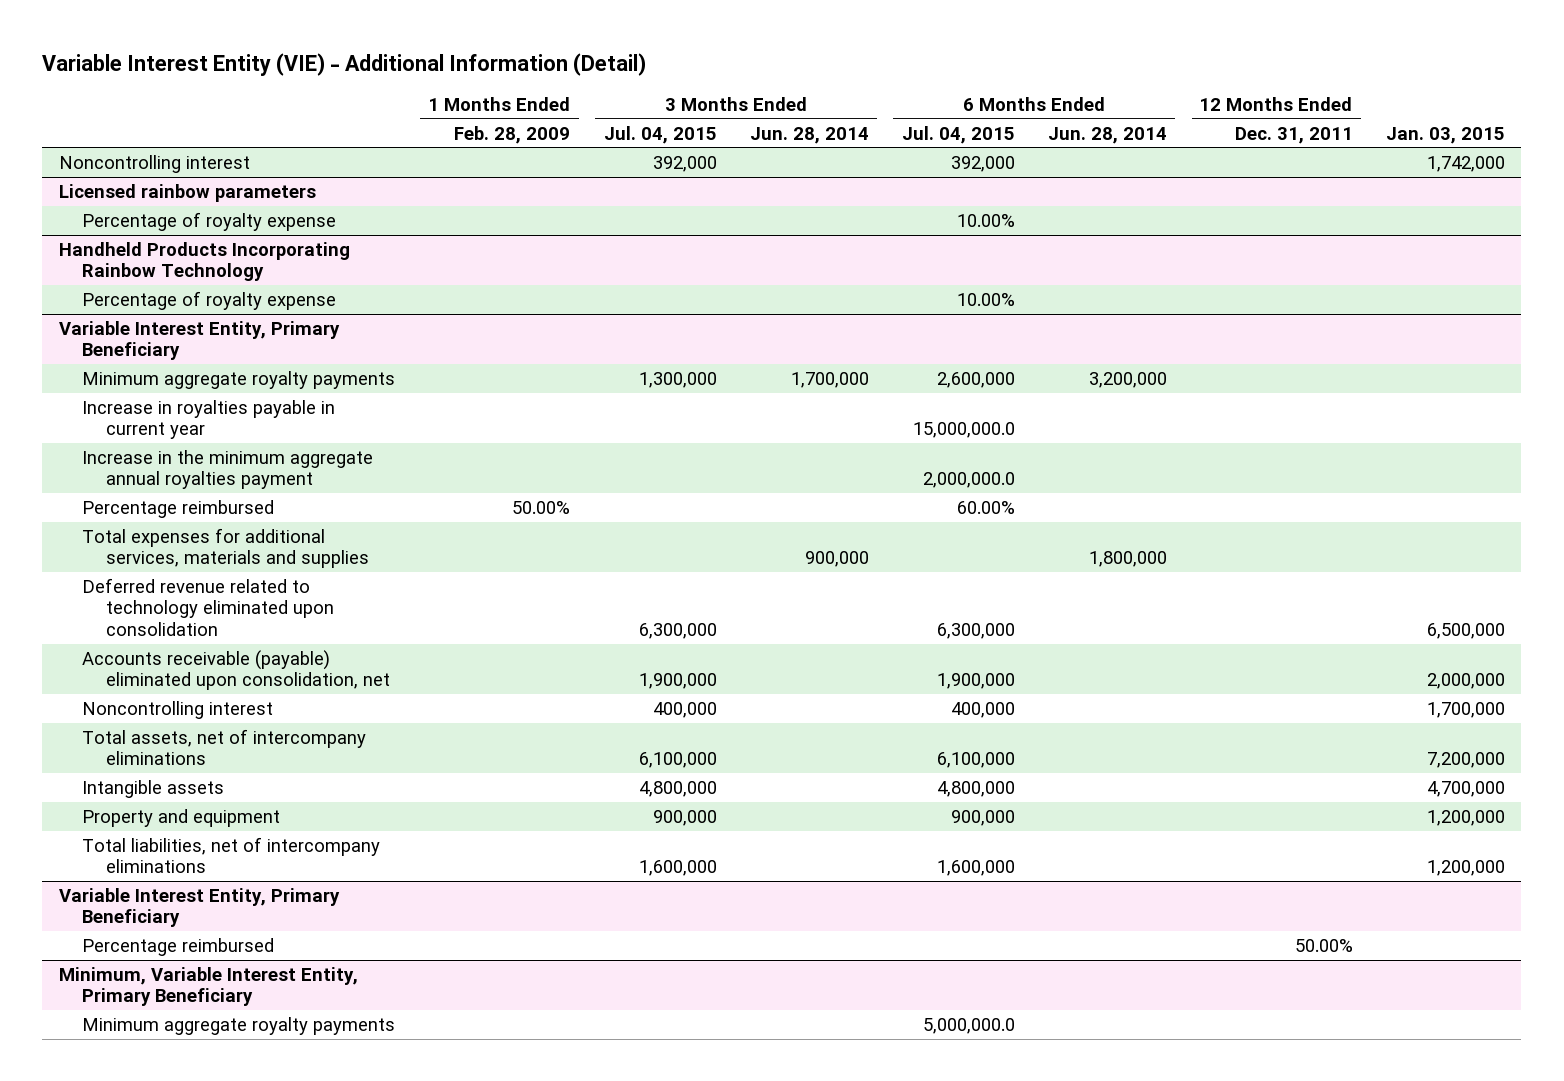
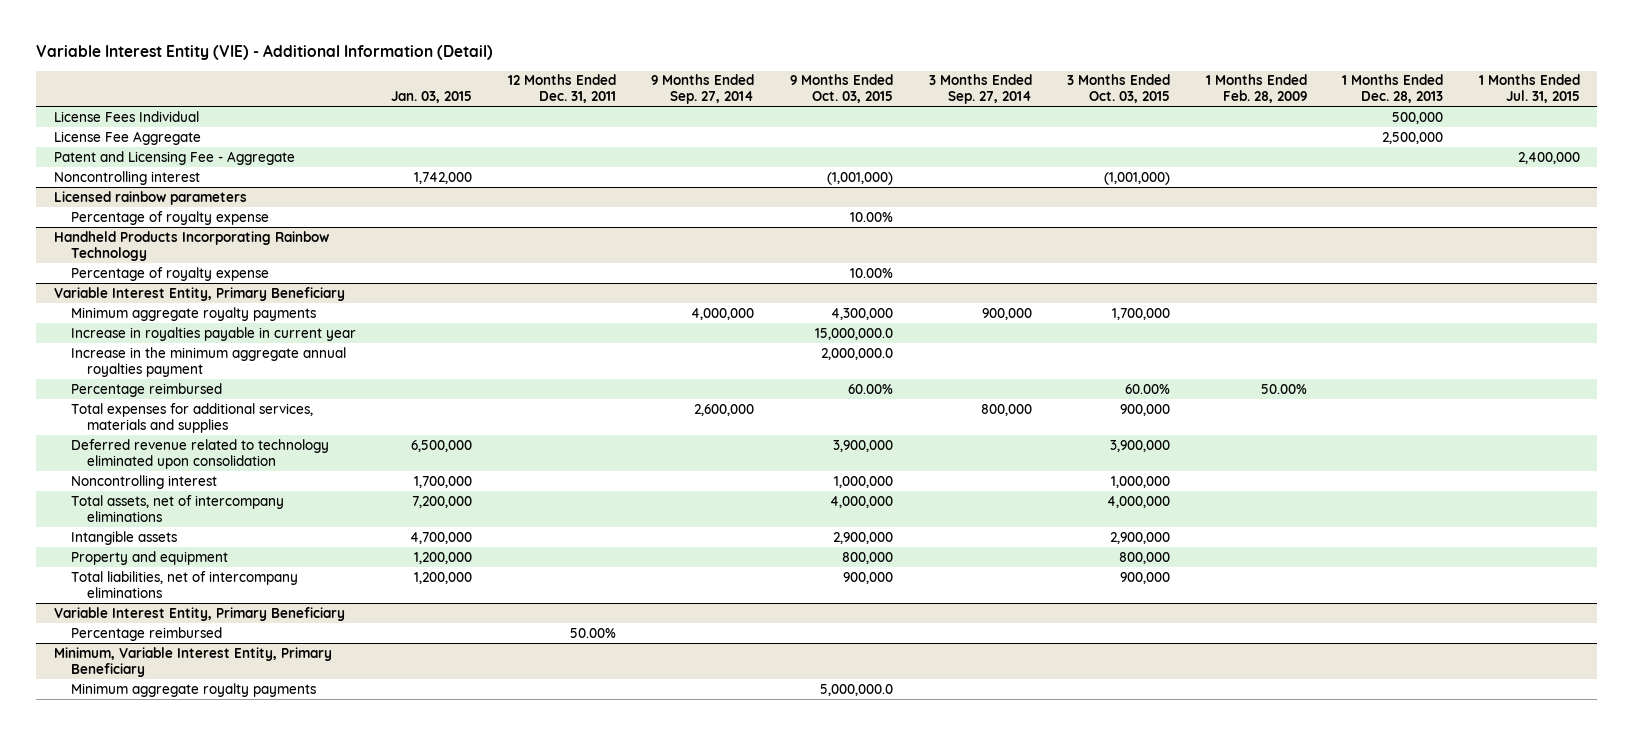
- | 1 Months Ended Feb. 28, 2009 | 3 Months Ended Jul. 04, 2015 | 3 Months Ended Jun. 28, 2014 | 6 Months Ended Jul. 04, 2015 | 6 Months Ended Jun. 28, 2014 | 12 Months Ended Dec. 31, 2011 | Jan. 03, 2015
+ | Jan. 03, 2015 | 12 Months Ended Dec. 31, 2011 | 9 Months Ended Sep. 27, 2014 | 9 Months Ended Oct. 03, 2015 | 3 Months Ended Sep. 27, 2014 | 3 Months Ended Oct. 03, 2015 | 1 Months Ended Feb. 28, 2009 | 1 Months Ended Dec. 28, 2013 | 1 Months Ended Jul. 31, 2015
+ License Fees Individual | | | | | | | | 500,000 |
+ License Fee Aggregate | | | | | | | | 2,500,000 |
+ Patent and Licensing Fee - Aggregate | | | | | | | | | 2,400,000
@ Variable Interest Entity, Primary Beneficiary
- Accounts receivable (payable) eliminated upon consolidation, net | | 1,900,000 | | 1,900,000 | | | 2,000,000

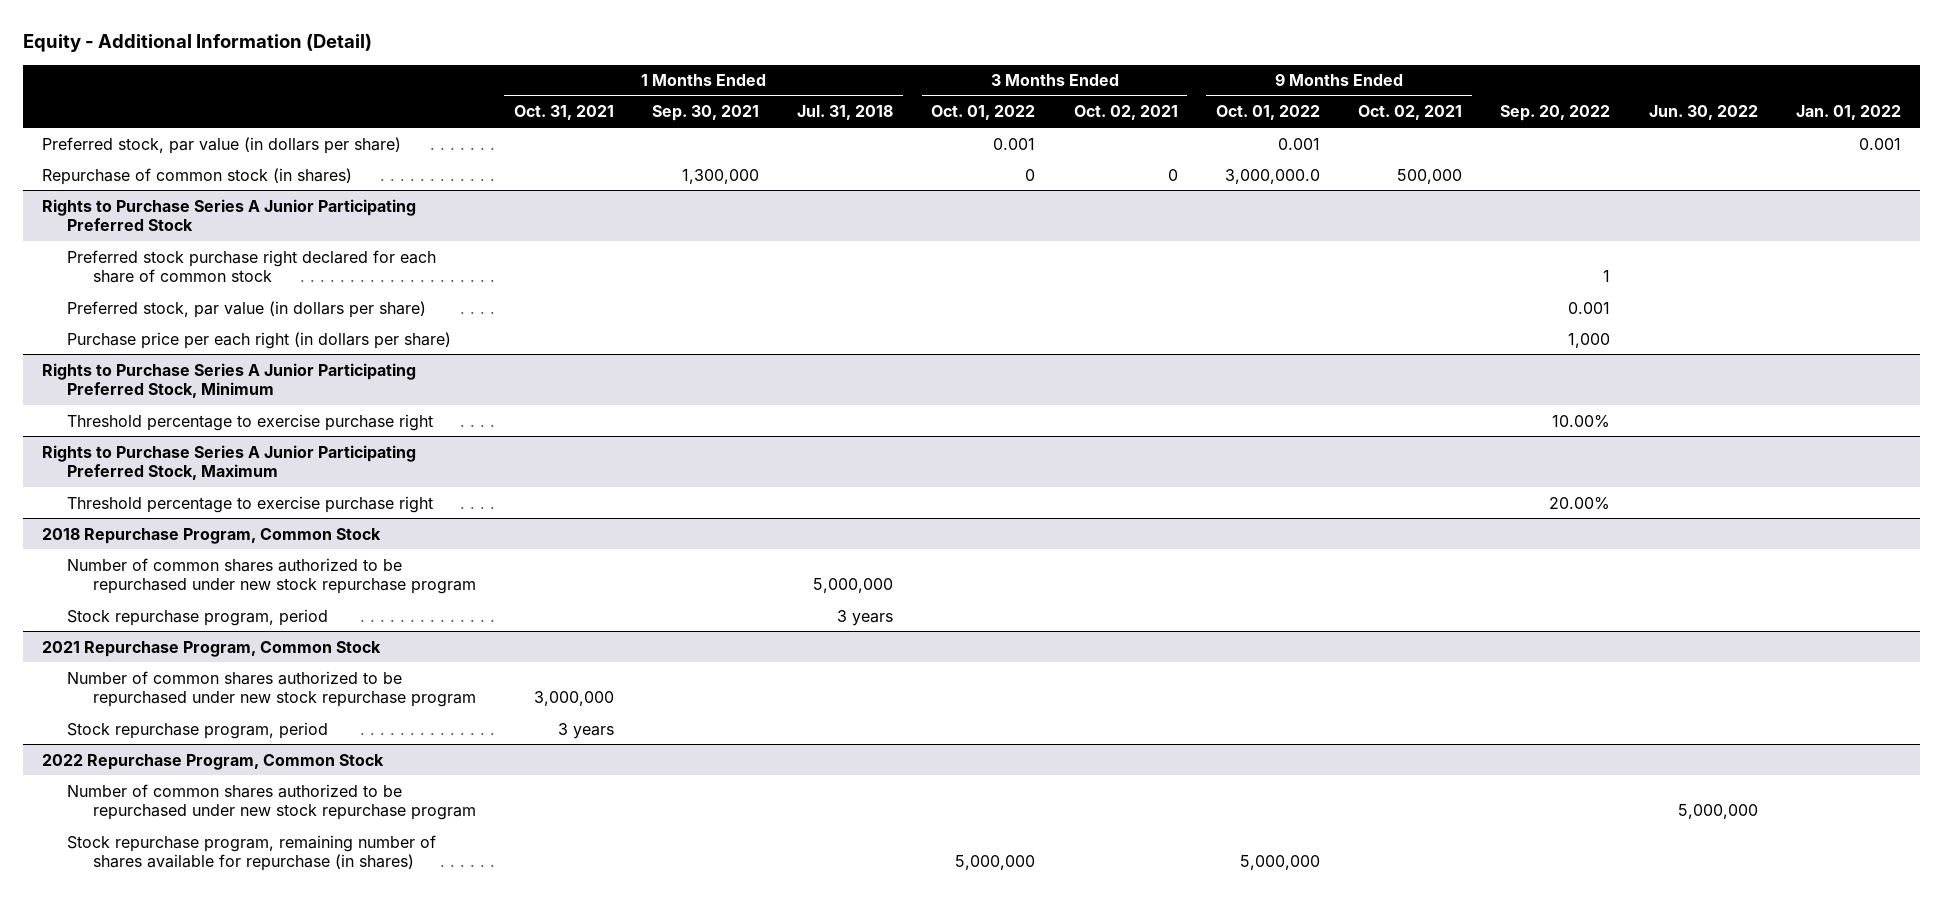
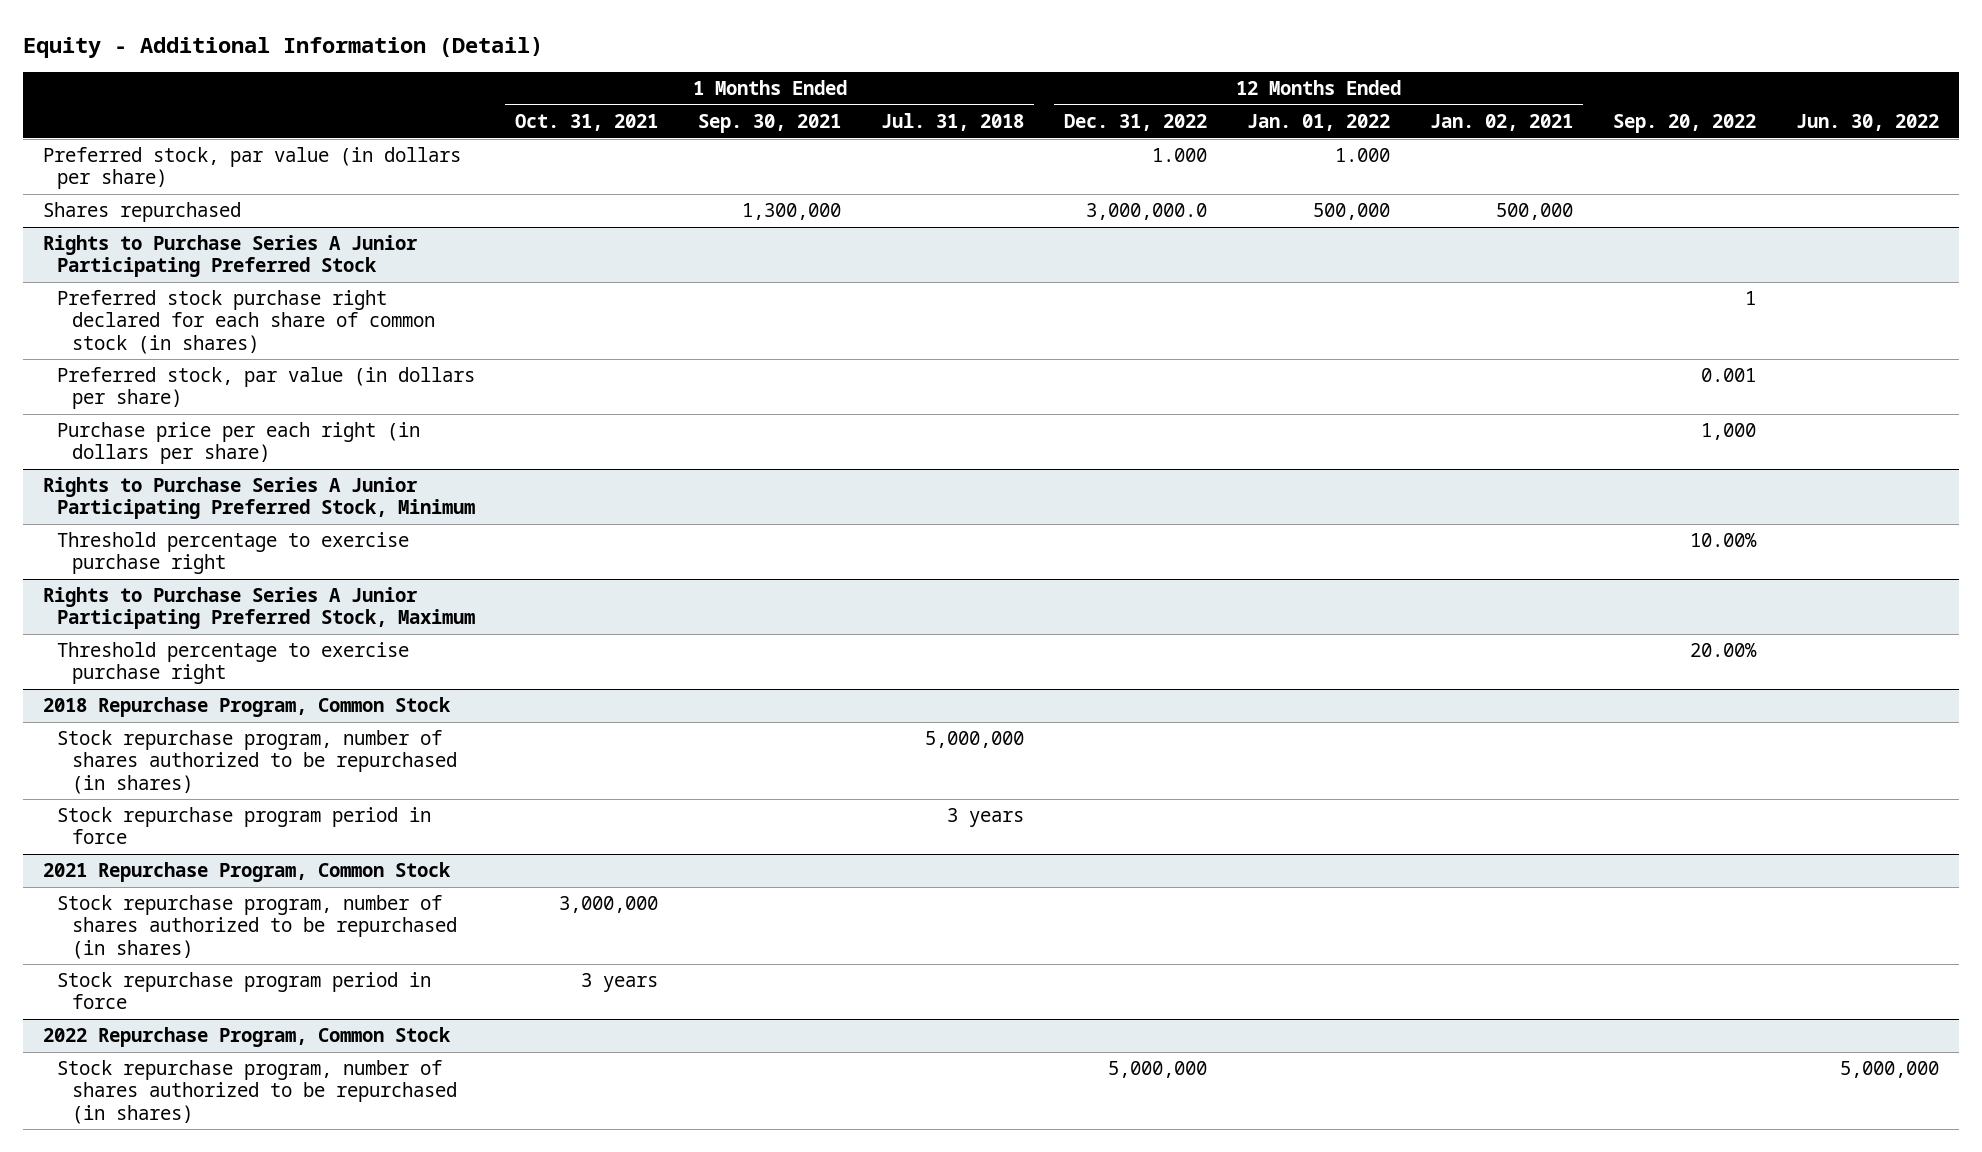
- | 1 Months Ended Oct. 31, 2021 | 1 Months Ended Sep. 30, 2021 | 1 Months Ended Jul. 31, 2018 | 3 Months Ended Oct. 01, 2022 | 3 Months Ended Oct. 02, 2021 | 9 Months Ended Oct. 01, 2022 | 9 Months Ended Oct. 02, 2021 | Sep. 20, 2022 | Jun. 30, 2022 | Jan. 01, 2022
+ | 1 Months Ended Oct. 31, 2021 | 1 Months Ended Sep. 30, 2021 | 1 Months Ended Jul. 31, 2018 | 12 Months Ended Dec. 31, 2022 | 12 Months Ended Jan. 01, 2022 | 12 Months Ended Jan. 02, 2021 | Sep. 20, 2022 | Jun. 30, 2022
- Repurchase of common stock (in shares) | | 1,300,000 | | 0 | 0 | 3,000,000.0 | 500,000 | | |
+ Shares repurchased | | 1,300,000 | | 3,000,000.0 | 500,000 | 500,000 | |
@ Rights to Purchase Series A Junior Participating Preferred Stock
- Preferred stock purchase right declared for each share of common stock | | | | | | | | 1 | |
+ Preferred stock purchase right declared for each share of common stock (in shares) | | | | | | | 1 |
@ 2018 Repurchase Program, Common Stock
- Number of common shares authorized to be repurchased under new stock repurchase program | | | 5,000,000 | | | | | | |
- Stock repurchase program, period | | | 3 years | | | | | | |
+ Stock repurchase program, number of shares authorized to be repurchased (in shares) | | | 5,000,000 | | | | |
+ Stock repurchase program period in force | | | 3 years | | | | |
@ 2021 Repurchase Program, Common Stock
- Number of common shares authorized to be repurchased under new stock repurchase program | 3,000,000 | | | | | | | | |
- Stock repurchase program, period | 3 years | | | | | | | | |
+ Stock repurchase program, number of shares authorized to be repurchased (in shares) | 3,000,000 | | | | | | |
+ Stock repurchase program period in force | 3 years | | | | | | |
@ 2022 Repurchase Program, Common Stock
- Number of common shares authorized to be repurchased under new stock repurchase program | | | | | | | | | 5,000,000 |
- Stock repurchase program, remaining number of shares available for repurchase (in shares) | | | | 5,000,000 | | 5,000,000 | | | |
+ Stock repurchase program, number of shares authorized to be repurchased (in shares) | | | | 5,000,000 | | | | 5,000,000

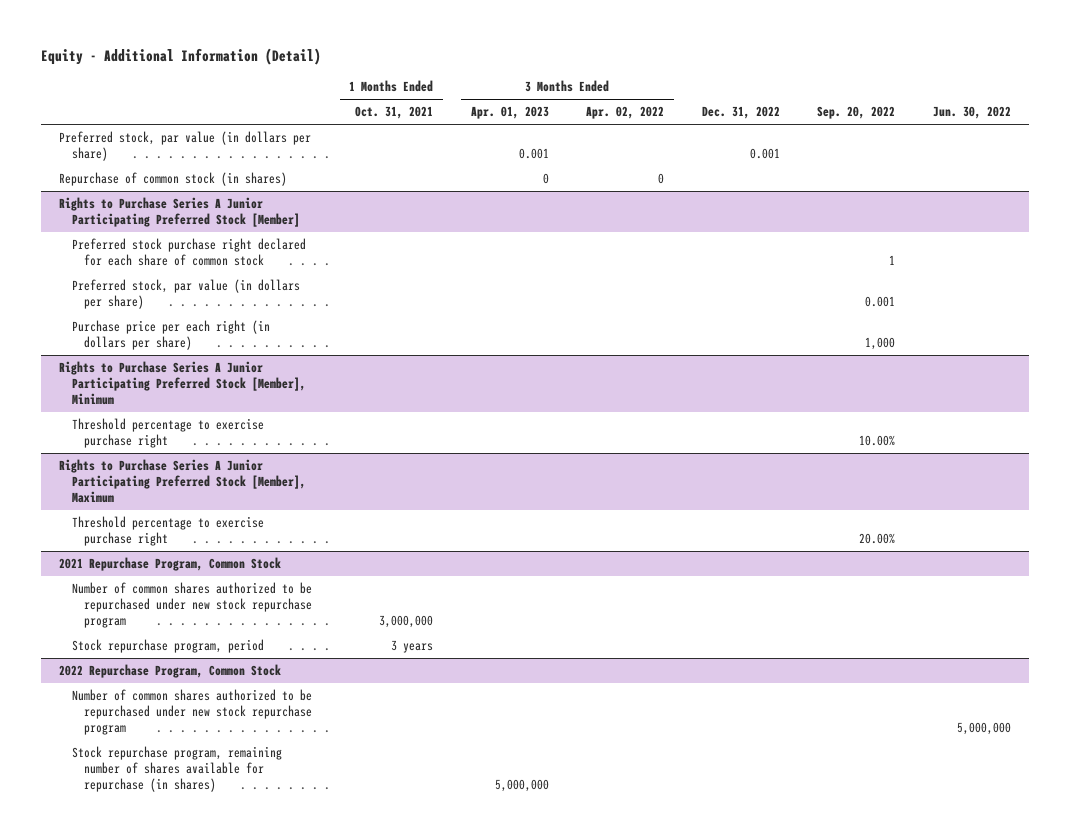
- | 1 Months Ended Oct. 31, 2021 | 1 Months Ended Sep. 30, 2021 | 1 Months Ended Jul. 31, 2018 | 12 Months Ended Dec. 31, 2022 | 12 Months Ended Jan. 01, 2022 | 12 Months Ended Jan. 02, 2021 | Sep. 20, 2022 | Jun. 30, 2022
+ | 1 Months Ended Oct. 31, 2021 | 3 Months Ended Apr. 01, 2023 | 3 Months Ended Apr. 02, 2022 | Dec. 31, 2022 | Sep. 20, 2022 | Jun. 30, 2022
- Shares repurchased | | 1,300,000 | | 3,000,000.0 | 500,000 | 500,000 | |
- Rights to Purchase Series A Junior Participating Preferred Stock
- Preferred stock purchase right declared for each share of common stock (in shares) | | | | | | | 1 |
+ Repurchase of common stock (in shares) | | 0 | 0 | | |
+ Rights to Purchase Series A Junior Participating Preferred Stock [Member]
+ Preferred stock purchase right declared for each share of common stock | | | | | 1 |
- Rights to Purchase Series A Junior Participating Preferred Stock, Minimum
+ Rights to Purchase Series A Junior Participating Preferred Stock [Member], Minimum
- Rights to Purchase Series A Junior Participating Preferred Stock, Maximum
+ Rights to Purchase Series A Junior Participating Preferred Stock [Member], Maximum
- 2018 Repurchase Program, Common Stock
- Stock repurchase program, number of shares authorized to be repurchased (in shares) | | | 5,000,000 | | | | |
- Stock repurchase program period in force | | | 3 years | | | | |
@ 2021 Repurchase Program, Common Stock
- Stock repurchase program, number of shares authorized to be repurchased (in shares) | 3,000,000 | | | | | | |
- Stock repurchase program period in force | 3 years | | | | | | |
+ Number of common shares authorized to be repurchased under new stock repurchase program | 3,000,000 | | | | |
+ Stock repurchase program, period | 3 years | | | | |
@ 2022 Repurchase Program, Common Stock
- Stock repurchase program, number of shares authorized to be repurchased (in shares) | | | | 5,000,000 | | | | 5,000,000
+ Number of common shares authorized to be repurchased under new stock repurchase program | | | | | | 5,000,000
+ Stock repurchase program, remaining number of shares available for repurchase (in shares) | | 5,000,000 | | | |

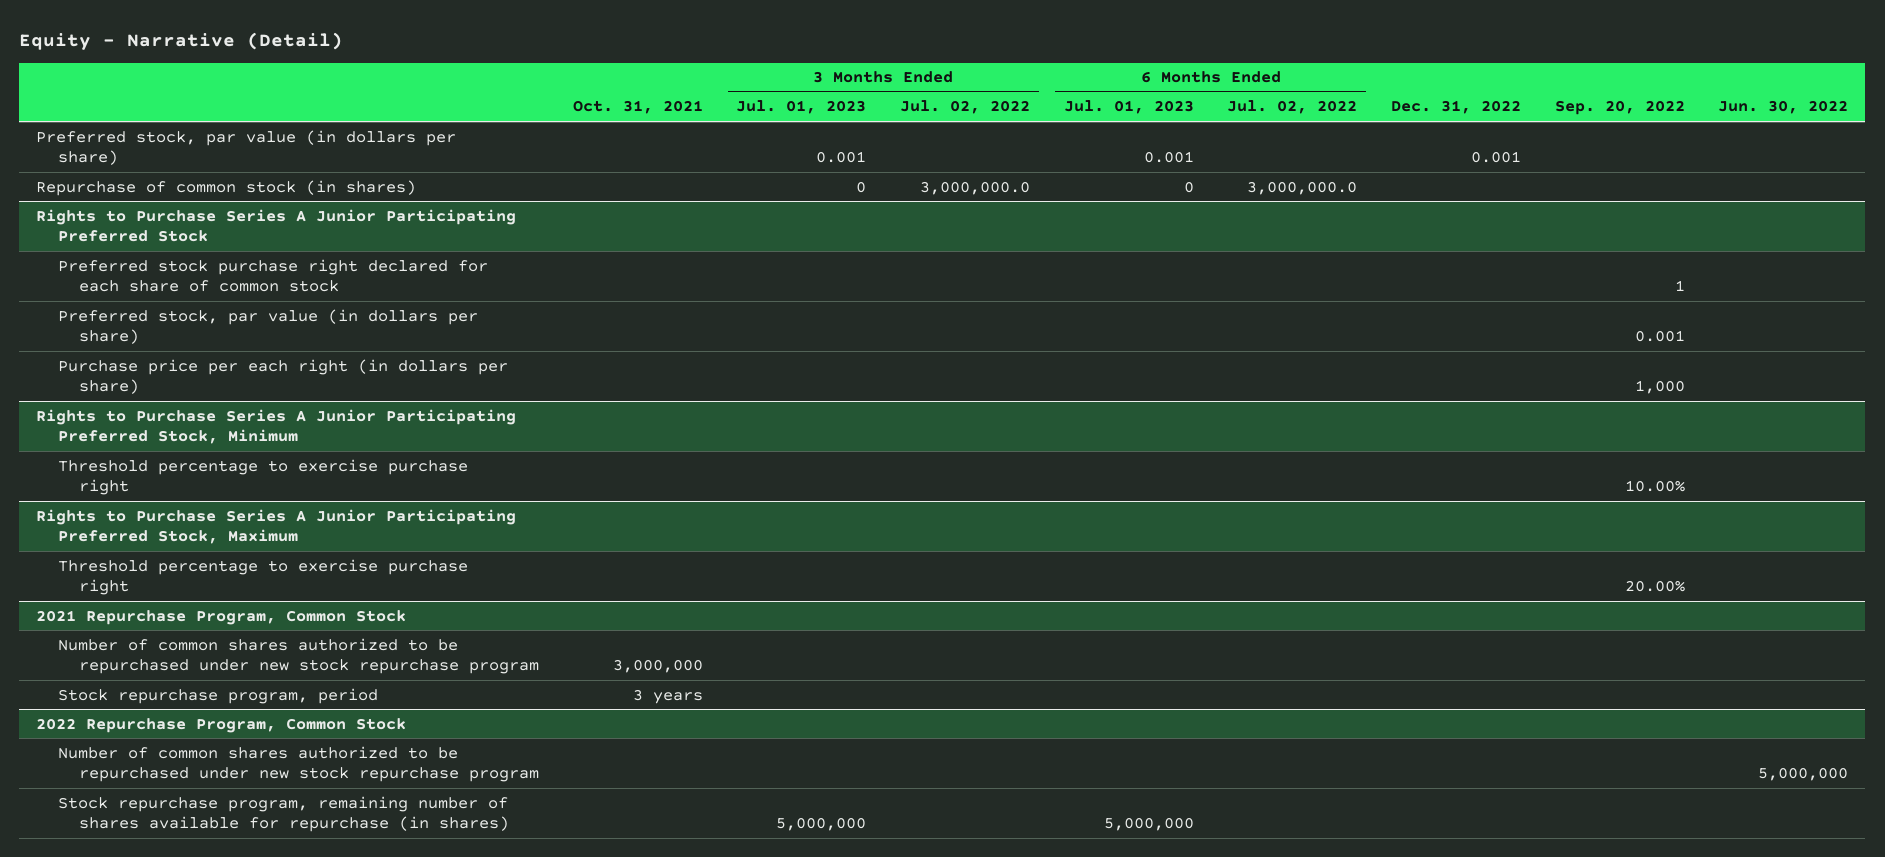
- Equity - Additional Information (Detail)
+ Equity - Narrative (Detail)
- | 1 Months Ended Oct. 31, 2021 | 3 Months Ended Apr. 01, 2023 | 3 Months Ended Apr. 02, 2022 | Dec. 31, 2022 | Sep. 20, 2022 | Jun. 30, 2022
+ | Oct. 31, 2021 | 3 Months Ended Jul. 01, 2023 | 3 Months Ended Jul. 02, 2022 | 6 Months Ended Jul. 01, 2023 | 6 Months Ended Jul. 02, 2022 | Dec. 31, 2022 | Sep. 20, 2022 | Jun. 30, 2022
- Rights to Purchase Series A Junior Participating Preferred Stock [Member]
+ Rights to Purchase Series A Junior Participating Preferred Stock
- Rights to Purchase Series A Junior Participating Preferred Stock [Member], Minimum
+ Rights to Purchase Series A Junior Participating Preferred Stock, Minimum
- Rights to Purchase Series A Junior Participating Preferred Stock [Member], Maximum
+ Rights to Purchase Series A Junior Participating Preferred Stock, Maximum

